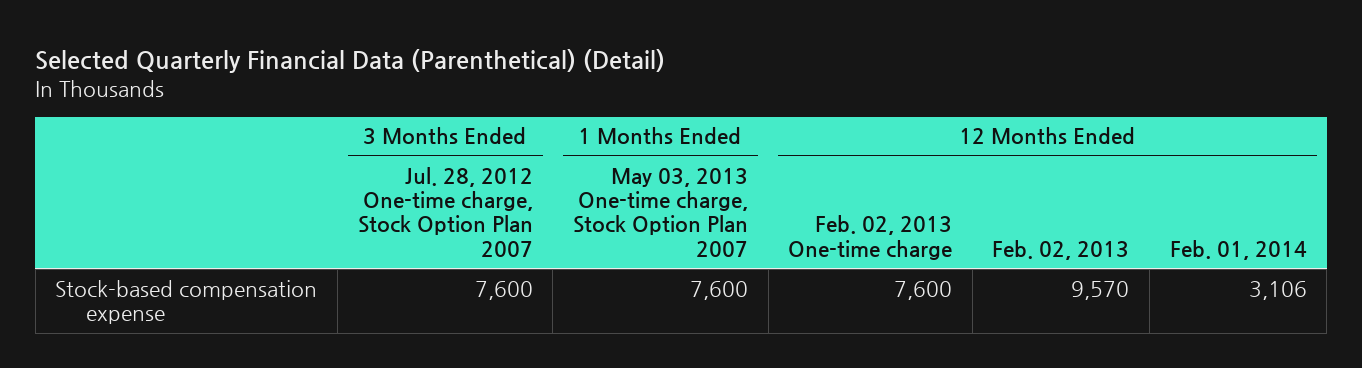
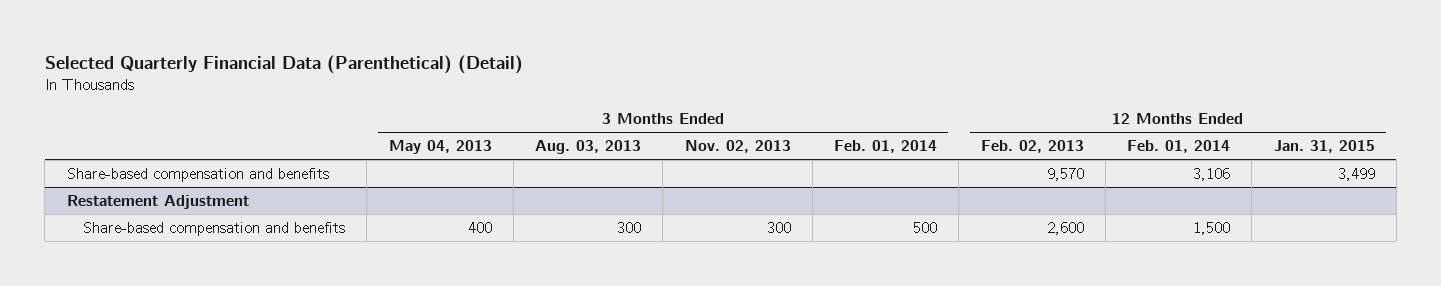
- | 3 Months Ended Jul. 28, 2012 One-time charge, Stock Option Plan 2007 | 1 Months Ended May 03, 2013 One-time charge, Stock Option Plan 2007 | 12 Months Ended Feb. 02, 2013 One-time charge | 12 Months Ended Feb. 02, 2013 | 12 Months Ended Feb. 01, 2014
+ | 3 Months Ended May 04, 2013 | 3 Months Ended Aug. 03, 2013 | 3 Months Ended Nov. 02, 2013 | 3 Months Ended Feb. 01, 2014 | 12 Months Ended Feb. 02, 2013 | 12 Months Ended Feb. 01, 2014 | 12 Months Ended Jan. 31, 2015
- Stock-based compensation expense | 7,600 | 7,600 | 7,600 | 9,570 | 3,106
+ Share-based compensation and benefits | | | | | 9,570 | 3,106 | 3,499
+ Restatement Adjustment
+ Share-based compensation and benefits | 400 | 300 | 300 | 500 | 2,600 | 1,500 |

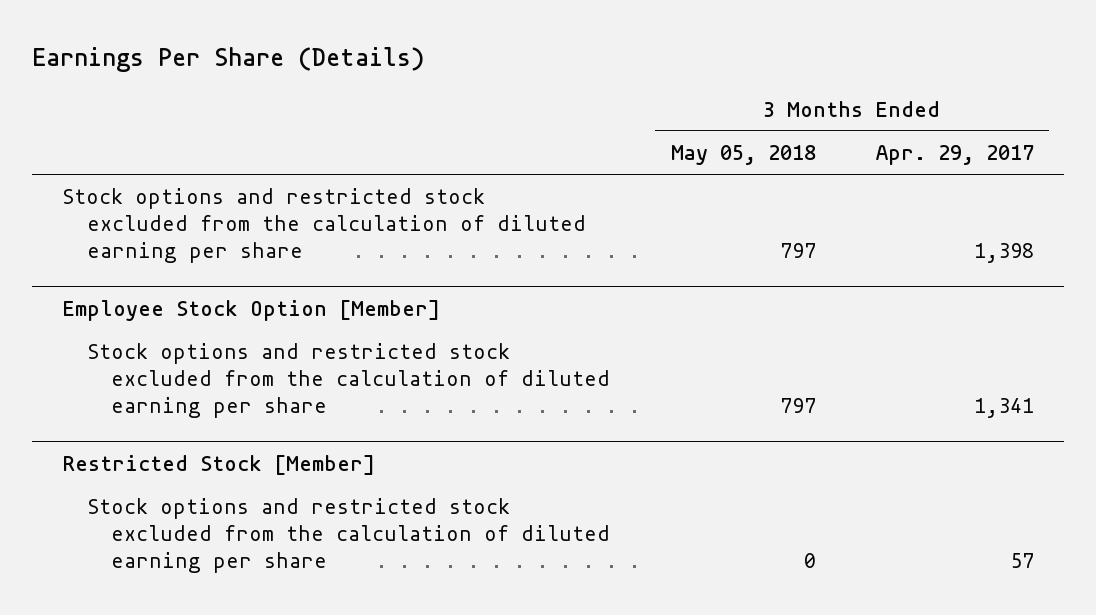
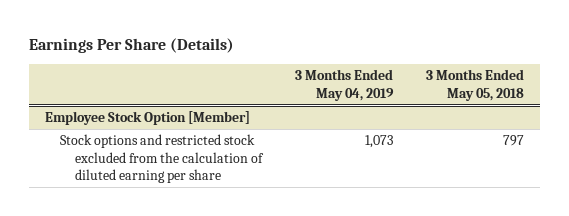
- | 3 Months Ended May 05, 2018 | 3 Months Ended Apr. 29, 2017
+ | 3 Months Ended May 04, 2019 | 3 Months Ended May 05, 2018
- Stock options and restricted stock excluded from the calculation of diluted earning per share | 797 | 1,398
- Restricted Stock [Member]
- Stock options and restricted stock excluded from the calculation of diluted earning per share | 0 | 57

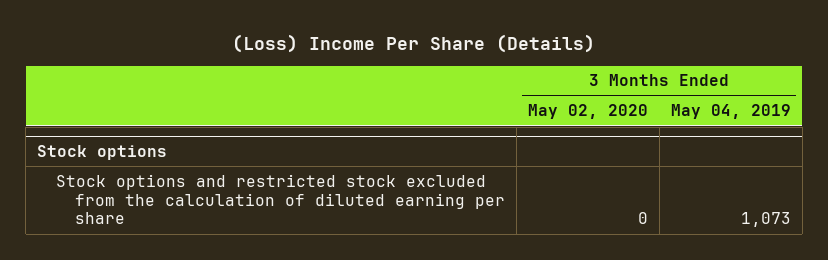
- Earnings Per Share (Details)
+ (Loss) Income Per Share (Details)
- | 3 Months Ended May 04, 2019 | 3 Months Ended May 05, 2018
+ | 3 Months Ended May 02, 2020 | 3 Months Ended May 04, 2019
- Employee Stock Option [Member]
+ Stock options

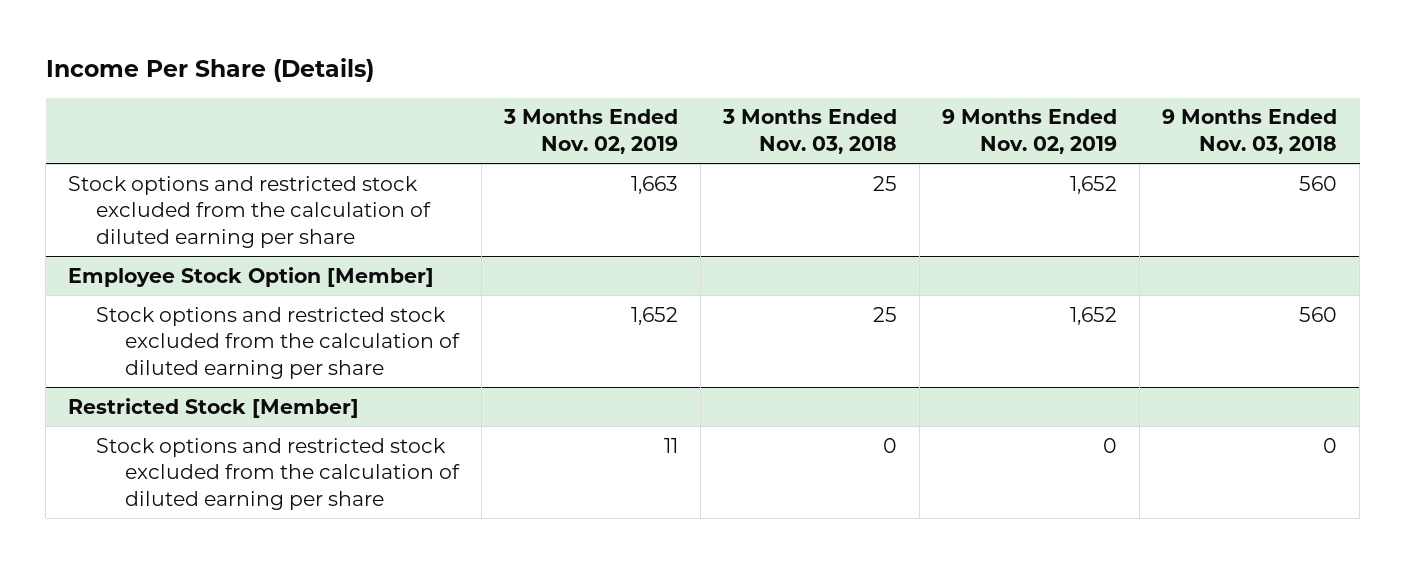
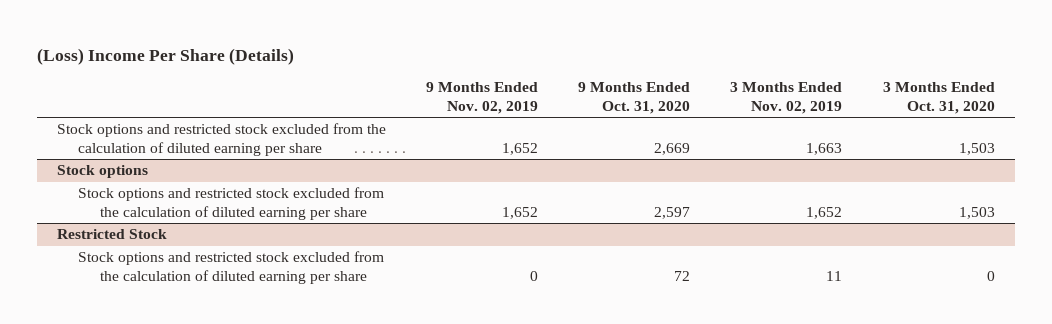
- Income Per Share (Details)
+ (Loss) Income Per Share (Details)
- | 3 Months Ended Nov. 02, 2019 | 3 Months Ended Nov. 03, 2018 | 9 Months Ended Nov. 02, 2019 | 9 Months Ended Nov. 03, 2018
+ | 9 Months Ended Nov. 02, 2019 | 9 Months Ended Oct. 31, 2020 | 3 Months Ended Nov. 02, 2019 | 3 Months Ended Oct. 31, 2020
- Employee Stock Option [Member]
+ Stock options
- Restricted Stock [Member]
+ Restricted Stock

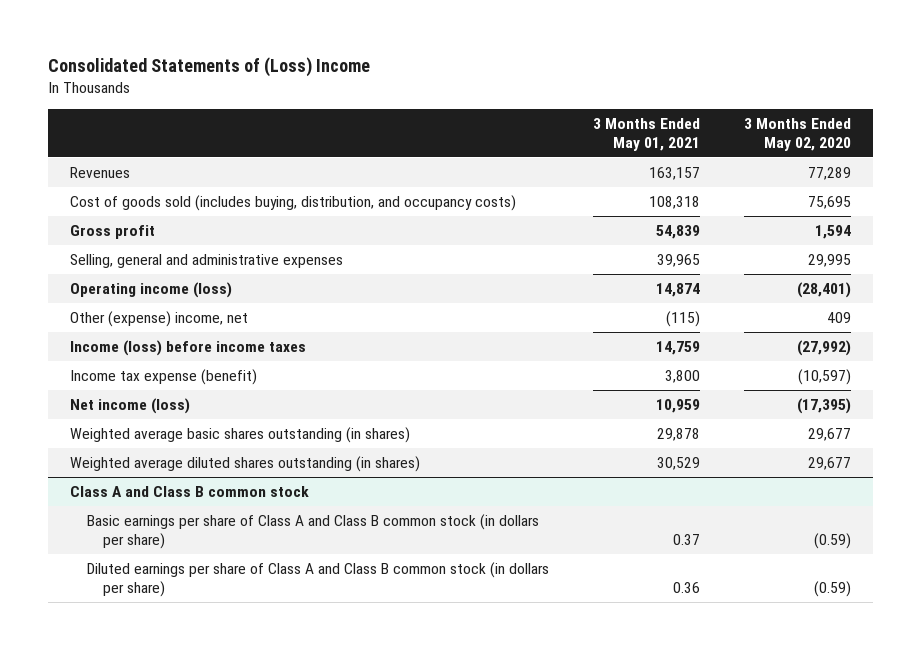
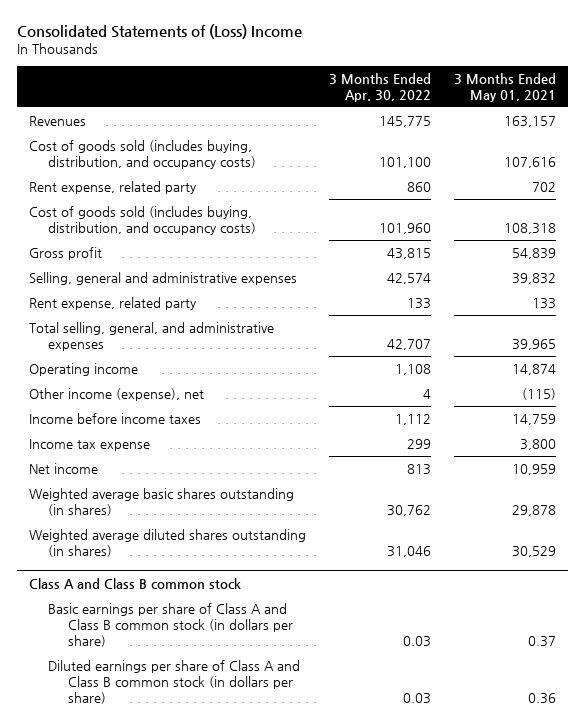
- | 3 Months Ended May 01, 2021 | 3 Months Ended May 02, 2020
+ | 3 Months Ended Apr. 30, 2022 | 3 Months Ended May 01, 2021
+ Cost of goods sold (includes buying, distribution, and occupancy costs) | 101,100 | 107,616
+ Rent expense, related party | 860 | 702
- Selling, general and administrative expenses | 39,965 | 29,995
- Operating income (loss) | 14,874 | (28,401)
- Other (expense) income, net | (115) | 409
- Income (loss) before income taxes | 14,759 | (27,992)
- Income tax expense (benefit) | 3,800 | (10,597)
- Net income (loss) | 10,959 | (17,395)
+ Selling, general and administrative expenses | 42,574 | 39,832
+ Rent expense, related party | 133 | 133
+ Total selling, general, and administrative expenses | 42,707 | 39,965
+ Operating income | 1,108 | 14,874
+ Other income (expense), net | 4 | (115)
+ Income before income taxes | 1,112 | 14,759
+ Income tax expense | 299 | 3,800
+ Net income | 813 | 10,959

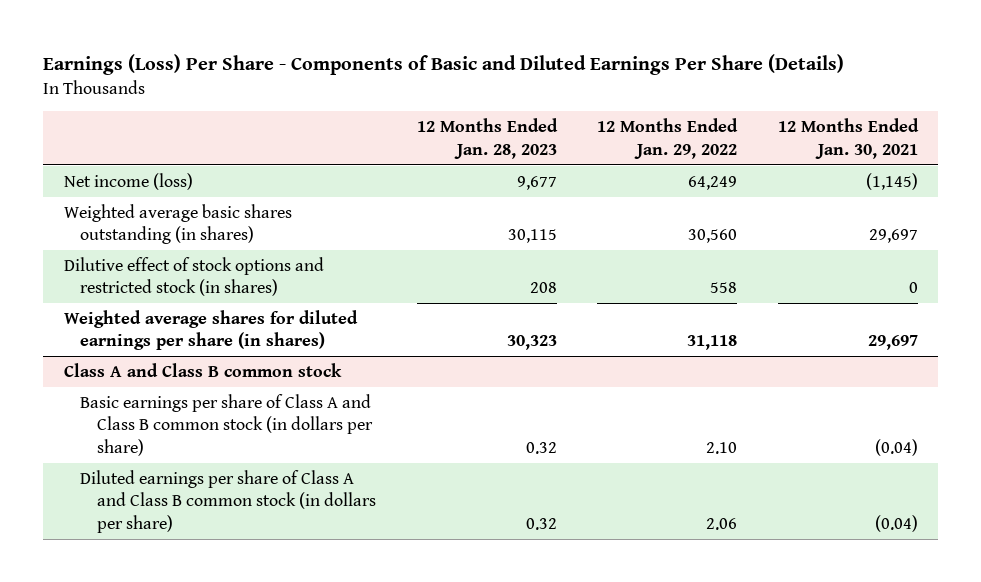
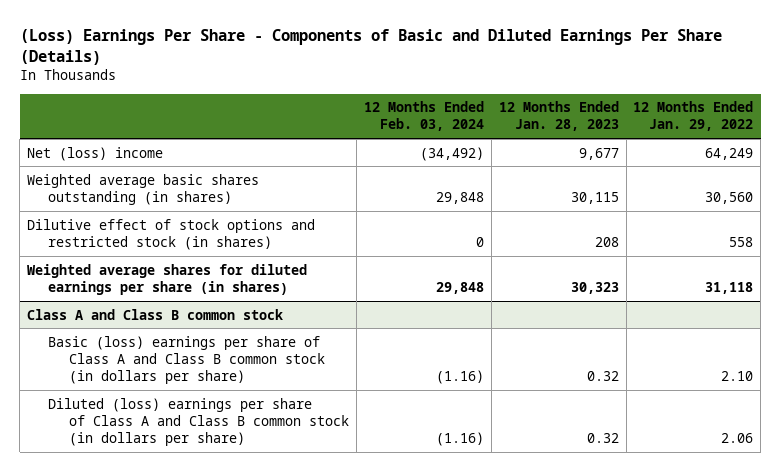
- Earnings (Loss) Per Share - Components of Basic and Diluted Earnings Per Share (Details)
+ (Loss) Earnings Per Share - Components of Basic and Diluted Earnings Per Share (Details)
- | 12 Months Ended Jan. 28, 2023 | 12 Months Ended Jan. 29, 2022 | 12 Months Ended Jan. 30, 2021
+ | 12 Months Ended Feb. 03, 2024 | 12 Months Ended Jan. 28, 2023 | 12 Months Ended Jan. 29, 2022
- Net income (loss) | 9,677 | 64,249 | (1,145)
+ Net (loss) income | (34,492) | 9,677 | 64,249
@ Class A and Class B common stock
- Basic earnings per share of Class A and Class B common stock (in dollars per share) | 0.32 | 2.10 | (0.04)
- Diluted earnings per share of Class A and Class B common stock (in dollars per share) | 0.32 | 2.06 | (0.04)
+ Basic (loss) earnings per share of Class A and Class B common stock (in dollars per share) | (1.16) | 0.32 | 2.10
+ Diluted (loss) earnings per share of Class A and Class B common stock (in dollars per share) | (1.16) | 0.32 | 2.06

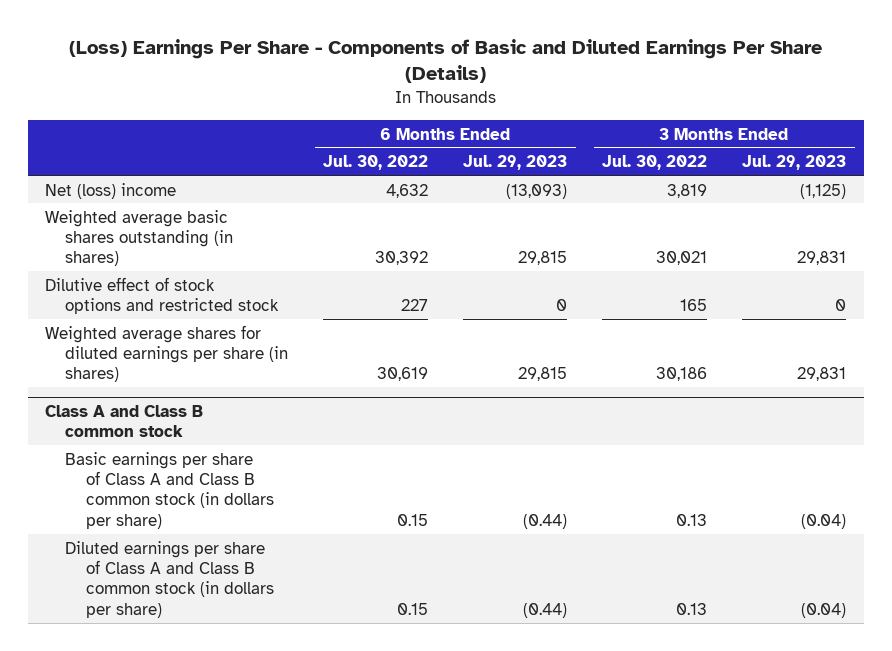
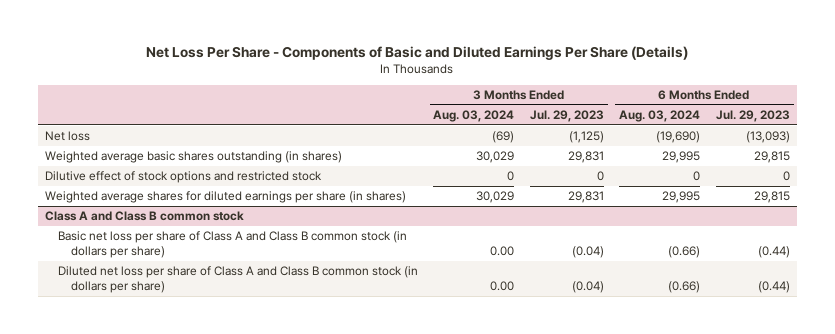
- (Loss) Earnings Per Share - Components of Basic and Diluted Earnings Per Share (Details)
+ Net Loss Per Share - Components of Basic and Diluted Earnings Per Share (Details)
- | 6 Months Ended Jul. 30, 2022 | 6 Months Ended Jul. 29, 2023 | 3 Months Ended Jul. 30, 2022 | 3 Months Ended Jul. 29, 2023
+ | 3 Months Ended Aug. 03, 2024 | 3 Months Ended Jul. 29, 2023 | 6 Months Ended Aug. 03, 2024 | 6 Months Ended Jul. 29, 2023
- Net (loss) income | 4,632 | (13,093) | 3,819 | (1,125)
+ Net loss | (69) | (1,125) | (19,690) | (13,093)
@ Class A and Class B common stock
- Basic earnings per share of Class A and Class B common stock (in dollars per share) | 0.15 | (0.44) | 0.13 | (0.04)
- Diluted earnings per share of Class A and Class B common stock (in dollars per share) | 0.15 | (0.44) | 0.13 | (0.04)
+ Basic net loss per share of Class A and Class B common stock (in dollars per share) | 0.00 | (0.04) | (0.66) | (0.44)
+ Diluted net loss per share of Class A and Class B common stock (in dollars per share) | 0.00 | (0.04) | (0.66) | (0.44)

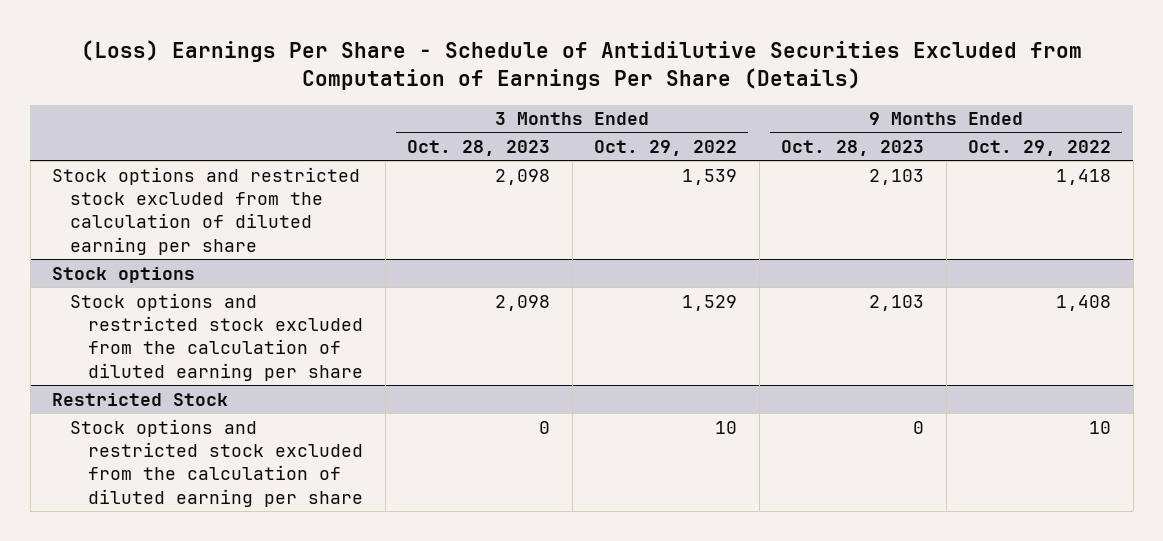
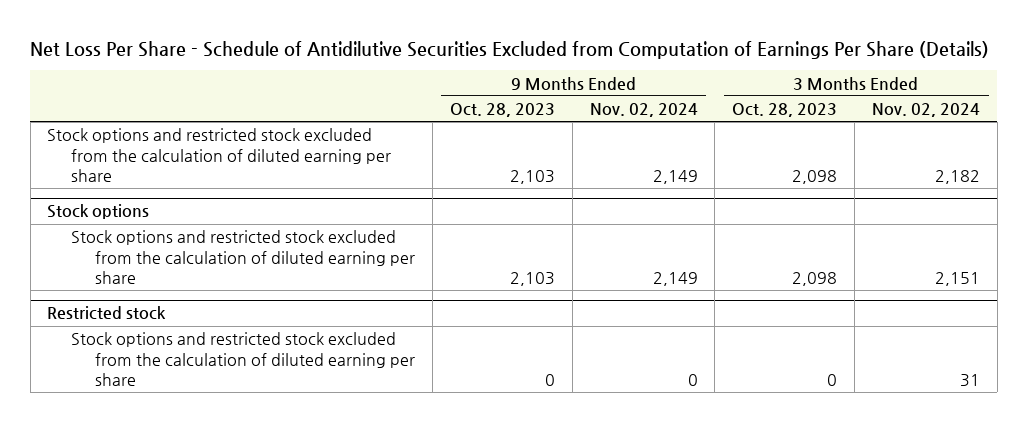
- (Loss) Earnings Per Share - Schedule of Antidilutive Securities Excluded from Computation of Earnings Per Share (Details)
+ Net Loss Per Share - Schedule of Antidilutive Securities Excluded from Computation of Earnings Per Share (Details)
- | 3 Months Ended Oct. 28, 2023 | 3 Months Ended Oct. 29, 2022 | 9 Months Ended Oct. 28, 2023 | 9 Months Ended Oct. 29, 2022
+ | 9 Months Ended Oct. 28, 2023 | 9 Months Ended Nov. 02, 2024 | 3 Months Ended Oct. 28, 2023 | 3 Months Ended Nov. 02, 2024
- Restricted Stock
+ Restricted stock

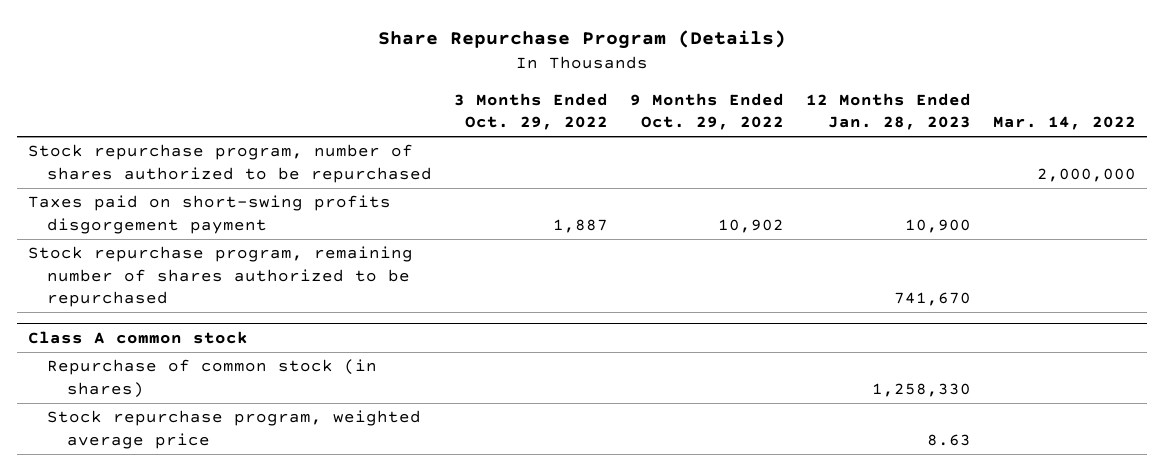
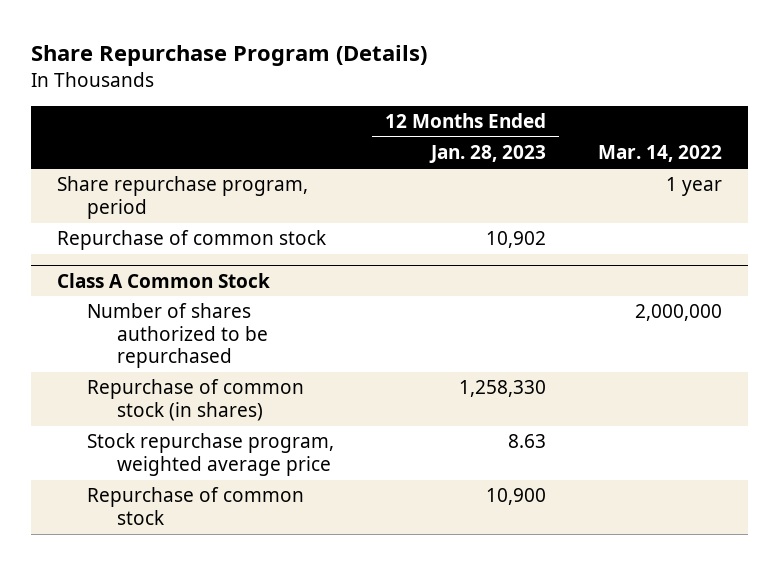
- | 3 Months Ended Oct. 29, 2022 | 9 Months Ended Oct. 29, 2022 | 12 Months Ended Jan. 28, 2023 | Mar. 14, 2022
+ | 12 Months Ended Jan. 28, 2023 | Mar. 14, 2022
- Stock repurchase program, number of shares authorized to be repurchased | | | | 2,000,000
- Taxes paid on short-swing profits disgorgement payment | 1,887 | 10,902 | 10,900 |
- Stock repurchase program, remaining number of shares authorized to be repurchased | | | 741,670 |
- Class A common stock
+ Share repurchase program, period | | 1 year
+ Repurchase of common stock | 10,902 |
+ Class A Common Stock
+ Number of shares authorized to be repurchased | | 2,000,000
+ Repurchase of common stock | 10,900 |

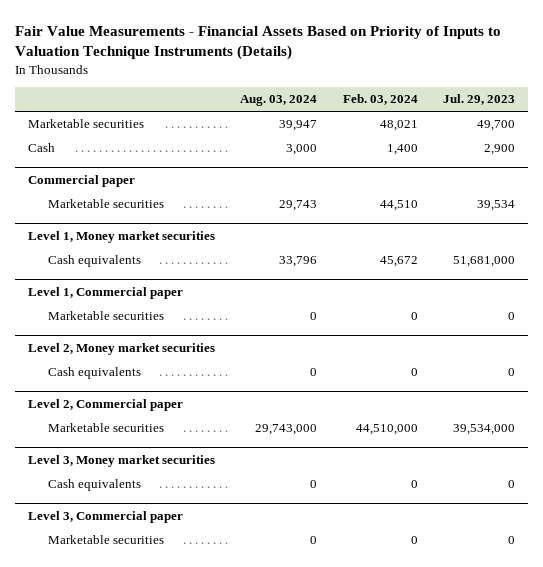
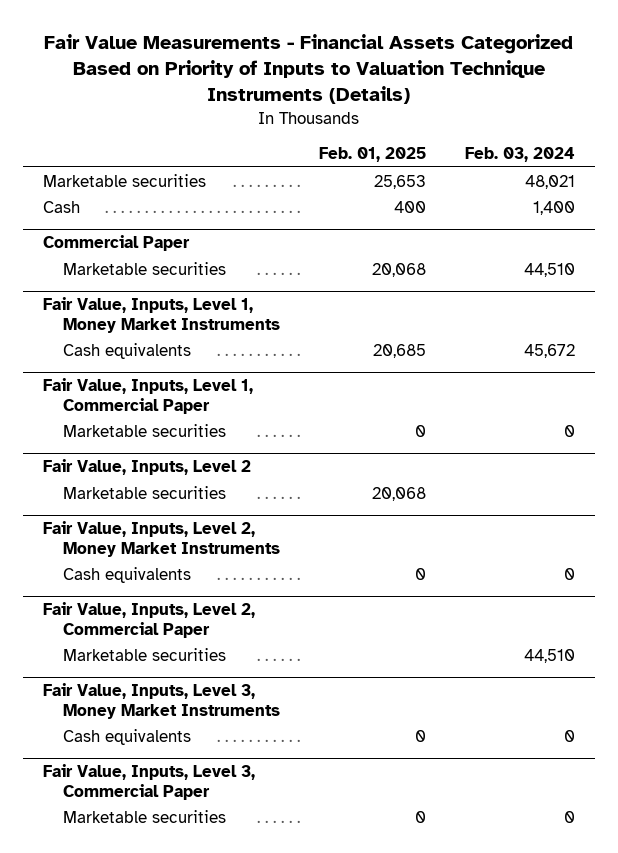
- Fair Value Measurements - Financial Assets Based on Priority of Inputs to Valuation Technique Instruments (Details)
+ Fair Value Measurements - Financial Assets Categorized Based on Priority of Inputs to Valuation Technique Instruments (Details)
- | Aug. 03, 2024 | Feb. 03, 2024 | Jul. 29, 2023
+ | Feb. 01, 2025 | Feb. 03, 2024
- Commercial paper
+ Commercial Paper
- Level 1, Money market securities
+ Fair Value, Inputs, Level 1, Money Market Instruments
- Level 1, Commercial paper
+ Fair Value, Inputs, Level 1, Commercial Paper
- Level 2, Money market securities
+ Fair Value, Inputs, Level 2
+ Marketable securities | 20,068 |
+ Fair Value, Inputs, Level 2, Money Market Instruments
- Level 2, Commercial paper
- Marketable securities | 29,743,000 | 44,510,000 | 39,534,000
- Level 3, Money market securities
+ Fair Value, Inputs, Level 2, Commercial Paper
+ Marketable securities | | 44,510
+ Fair Value, Inputs, Level 3, Money Market Instruments
- Level 3, Commercial paper
+ Fair Value, Inputs, Level 3, Commercial Paper

